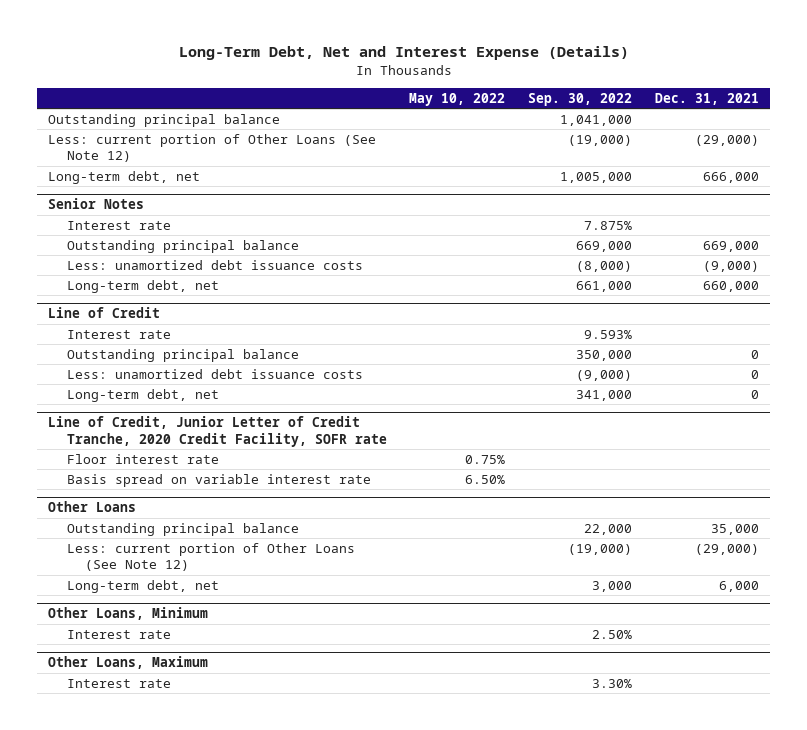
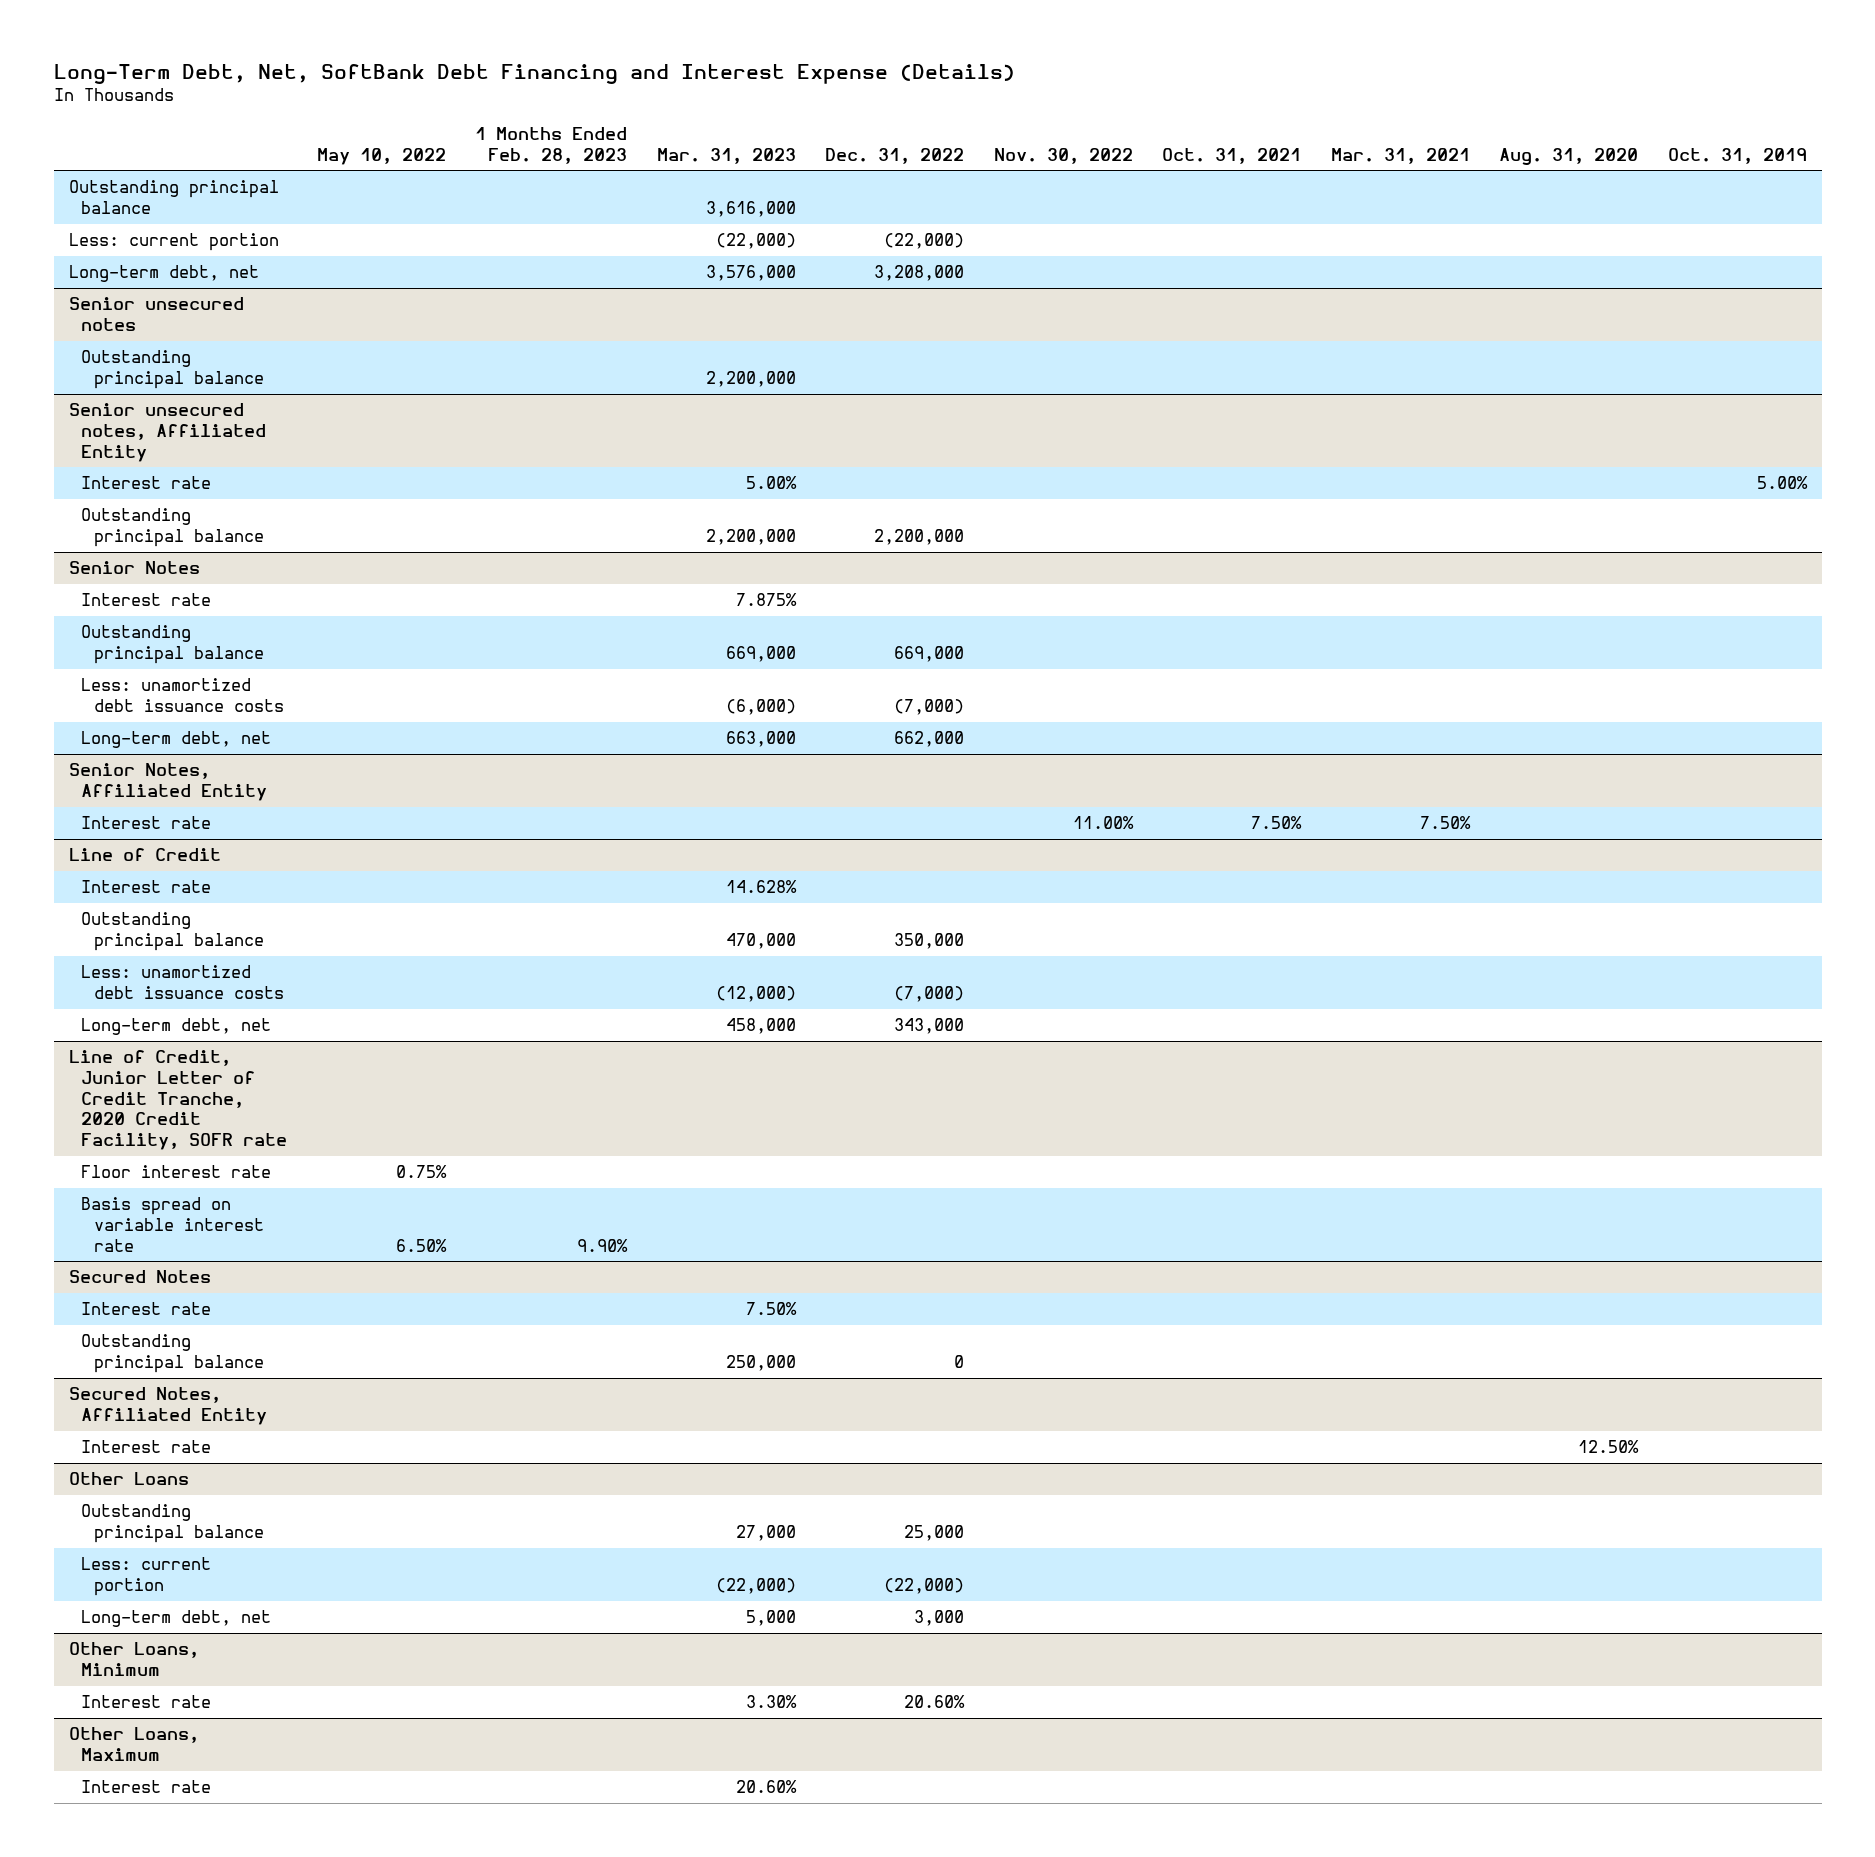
- Long-Term Debt, Net and Interest Expense (Details)
+ Long-Term Debt, Net, SoftBank Debt Financing and Interest Expense (Details)
- | May 10, 2022 | Sep. 30, 2022 | Dec. 31, 2021
+ | May 10, 2022 | 1 Months Ended Feb. 28, 2023 | Mar. 31, 2023 | Dec. 31, 2022 | Nov. 30, 2022 | Oct. 31, 2021 | Mar. 31, 2021 | Aug. 31, 2020 | Oct. 31, 2019
- Less: current portion of Other Loans (See Note 12) | | (19,000) | (29,000)
+ Less: current portion | | | (22,000) | (22,000) | | | | |
+ Senior unsecured notes
+ Outstanding principal balance | | | 2,200,000 | | | | | |
+ Senior unsecured notes, Affiliated Entity
+ Interest rate | | | 5.00% | | | | | | 5.00%
+ Outstanding principal balance | | | 2,200,000 | 2,200,000 | | | | |
+ Senior Notes, Affiliated Entity
+ Interest rate | | | | | 11.00% | 7.50% | 7.50% | |
+ Secured Notes
+ Interest rate | | | 7.50% | | | | | |
+ Outstanding principal balance | | | 250,000 | 0 | | | | |
+ Secured Notes, Affiliated Entity
+ Interest rate | | | | | | | | 12.50% |
@ Other Loans
- Less: current portion of Other Loans (See Note 12) | | (19,000) | (29,000)
+ Less: current portion | | | (22,000) | (22,000) | | | | |

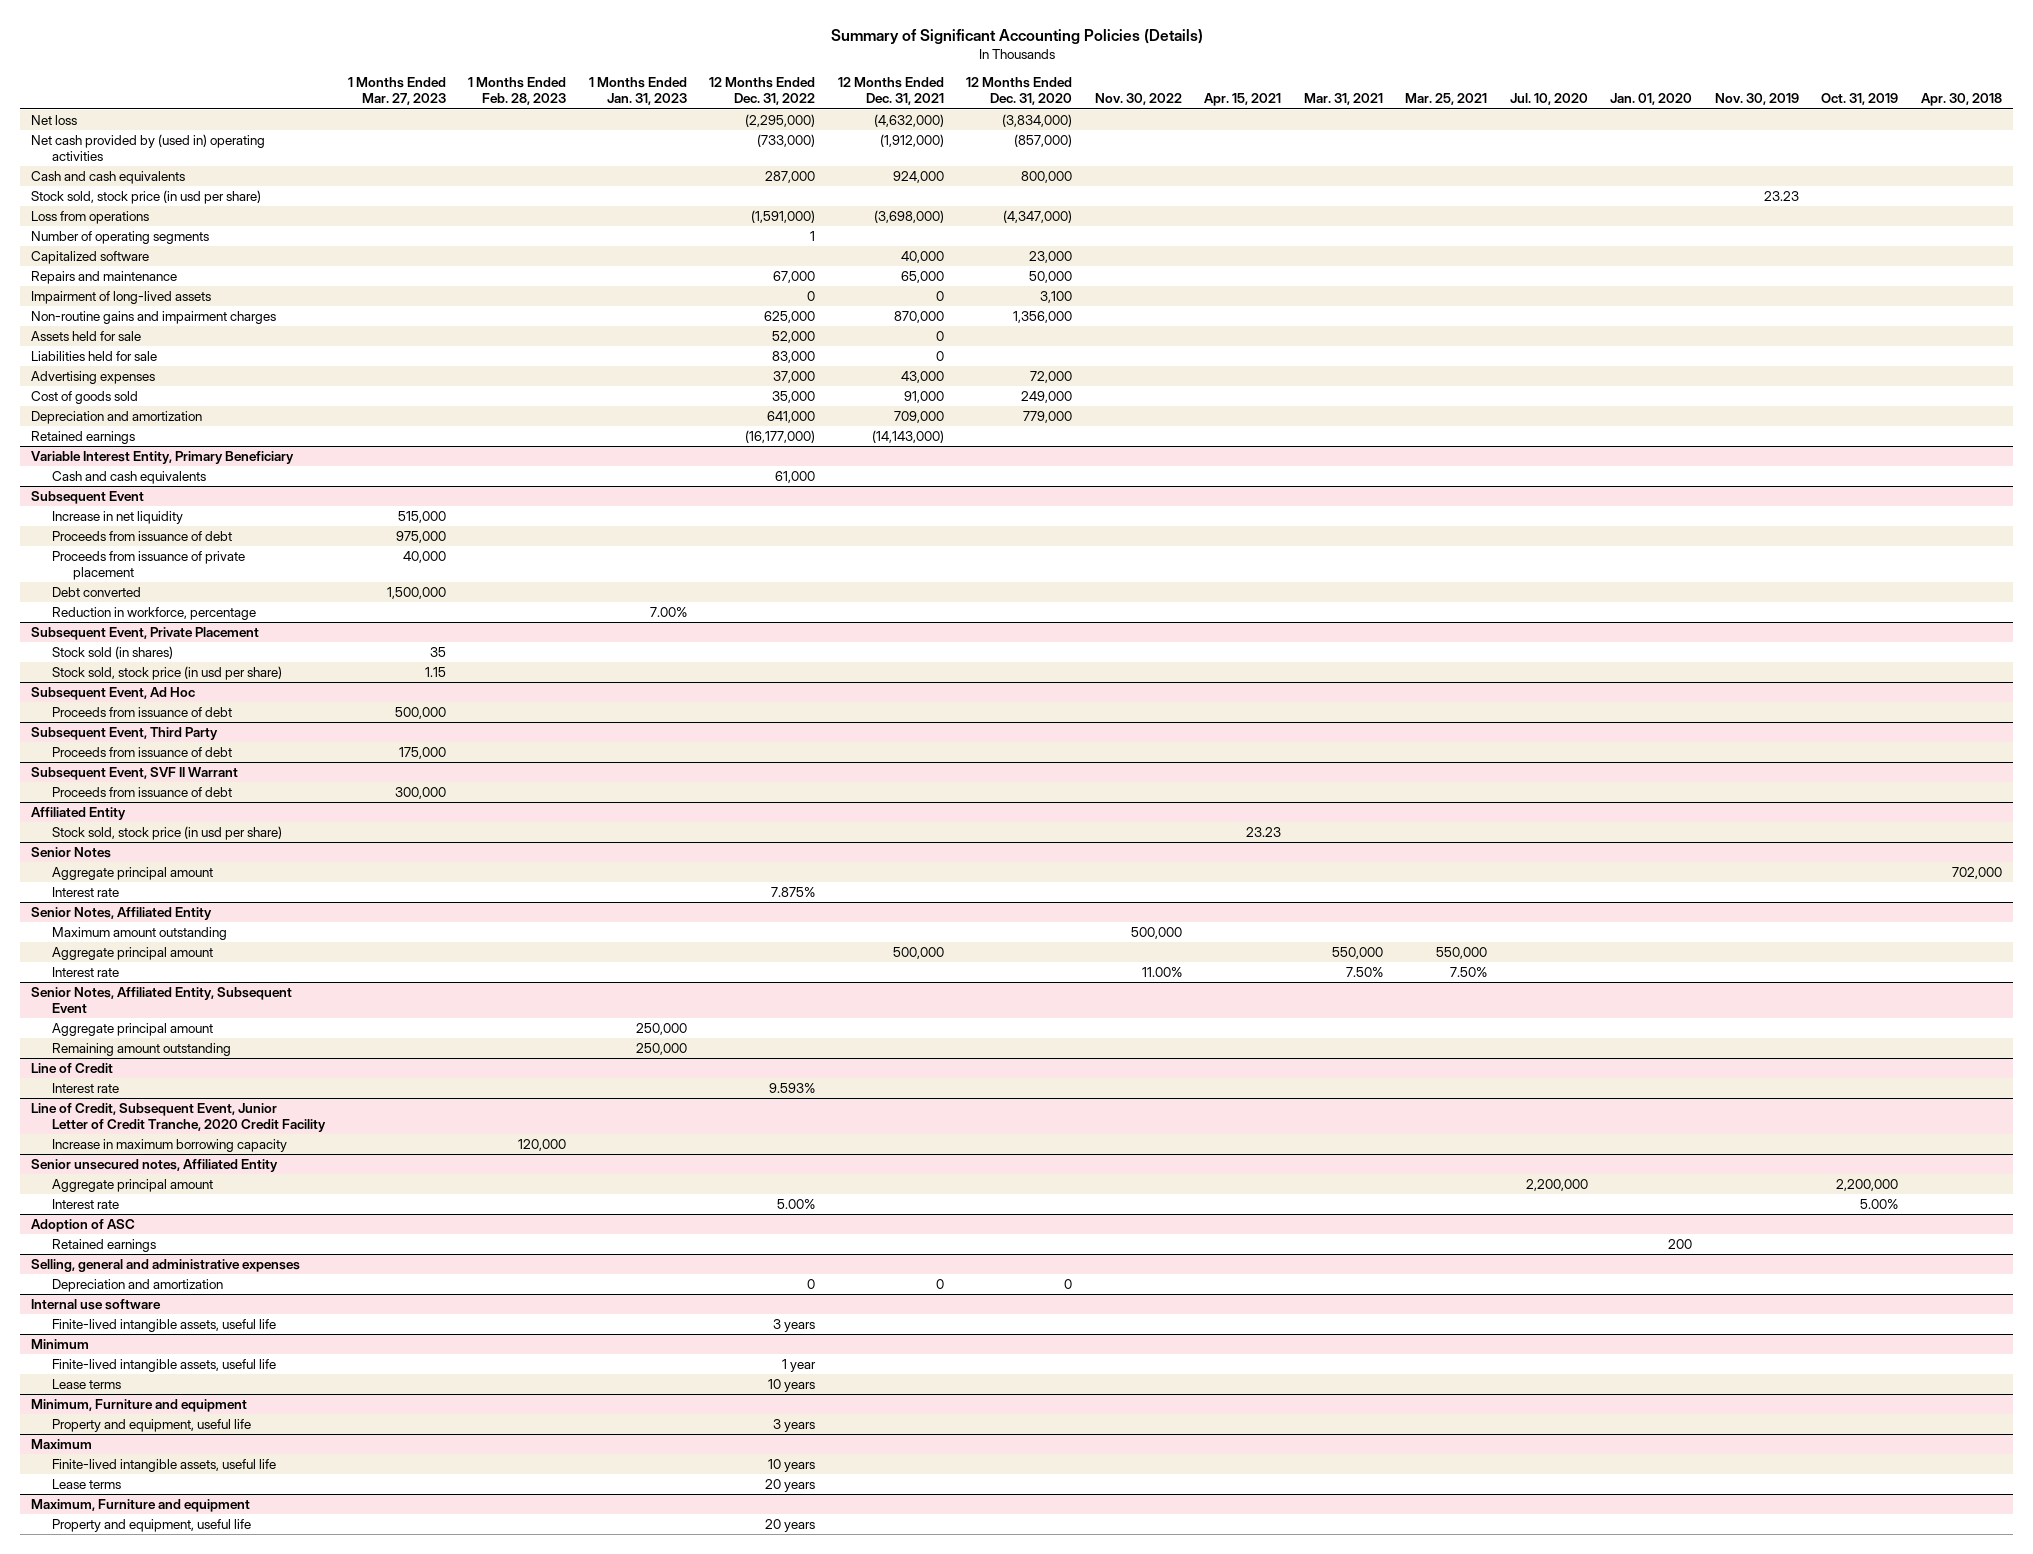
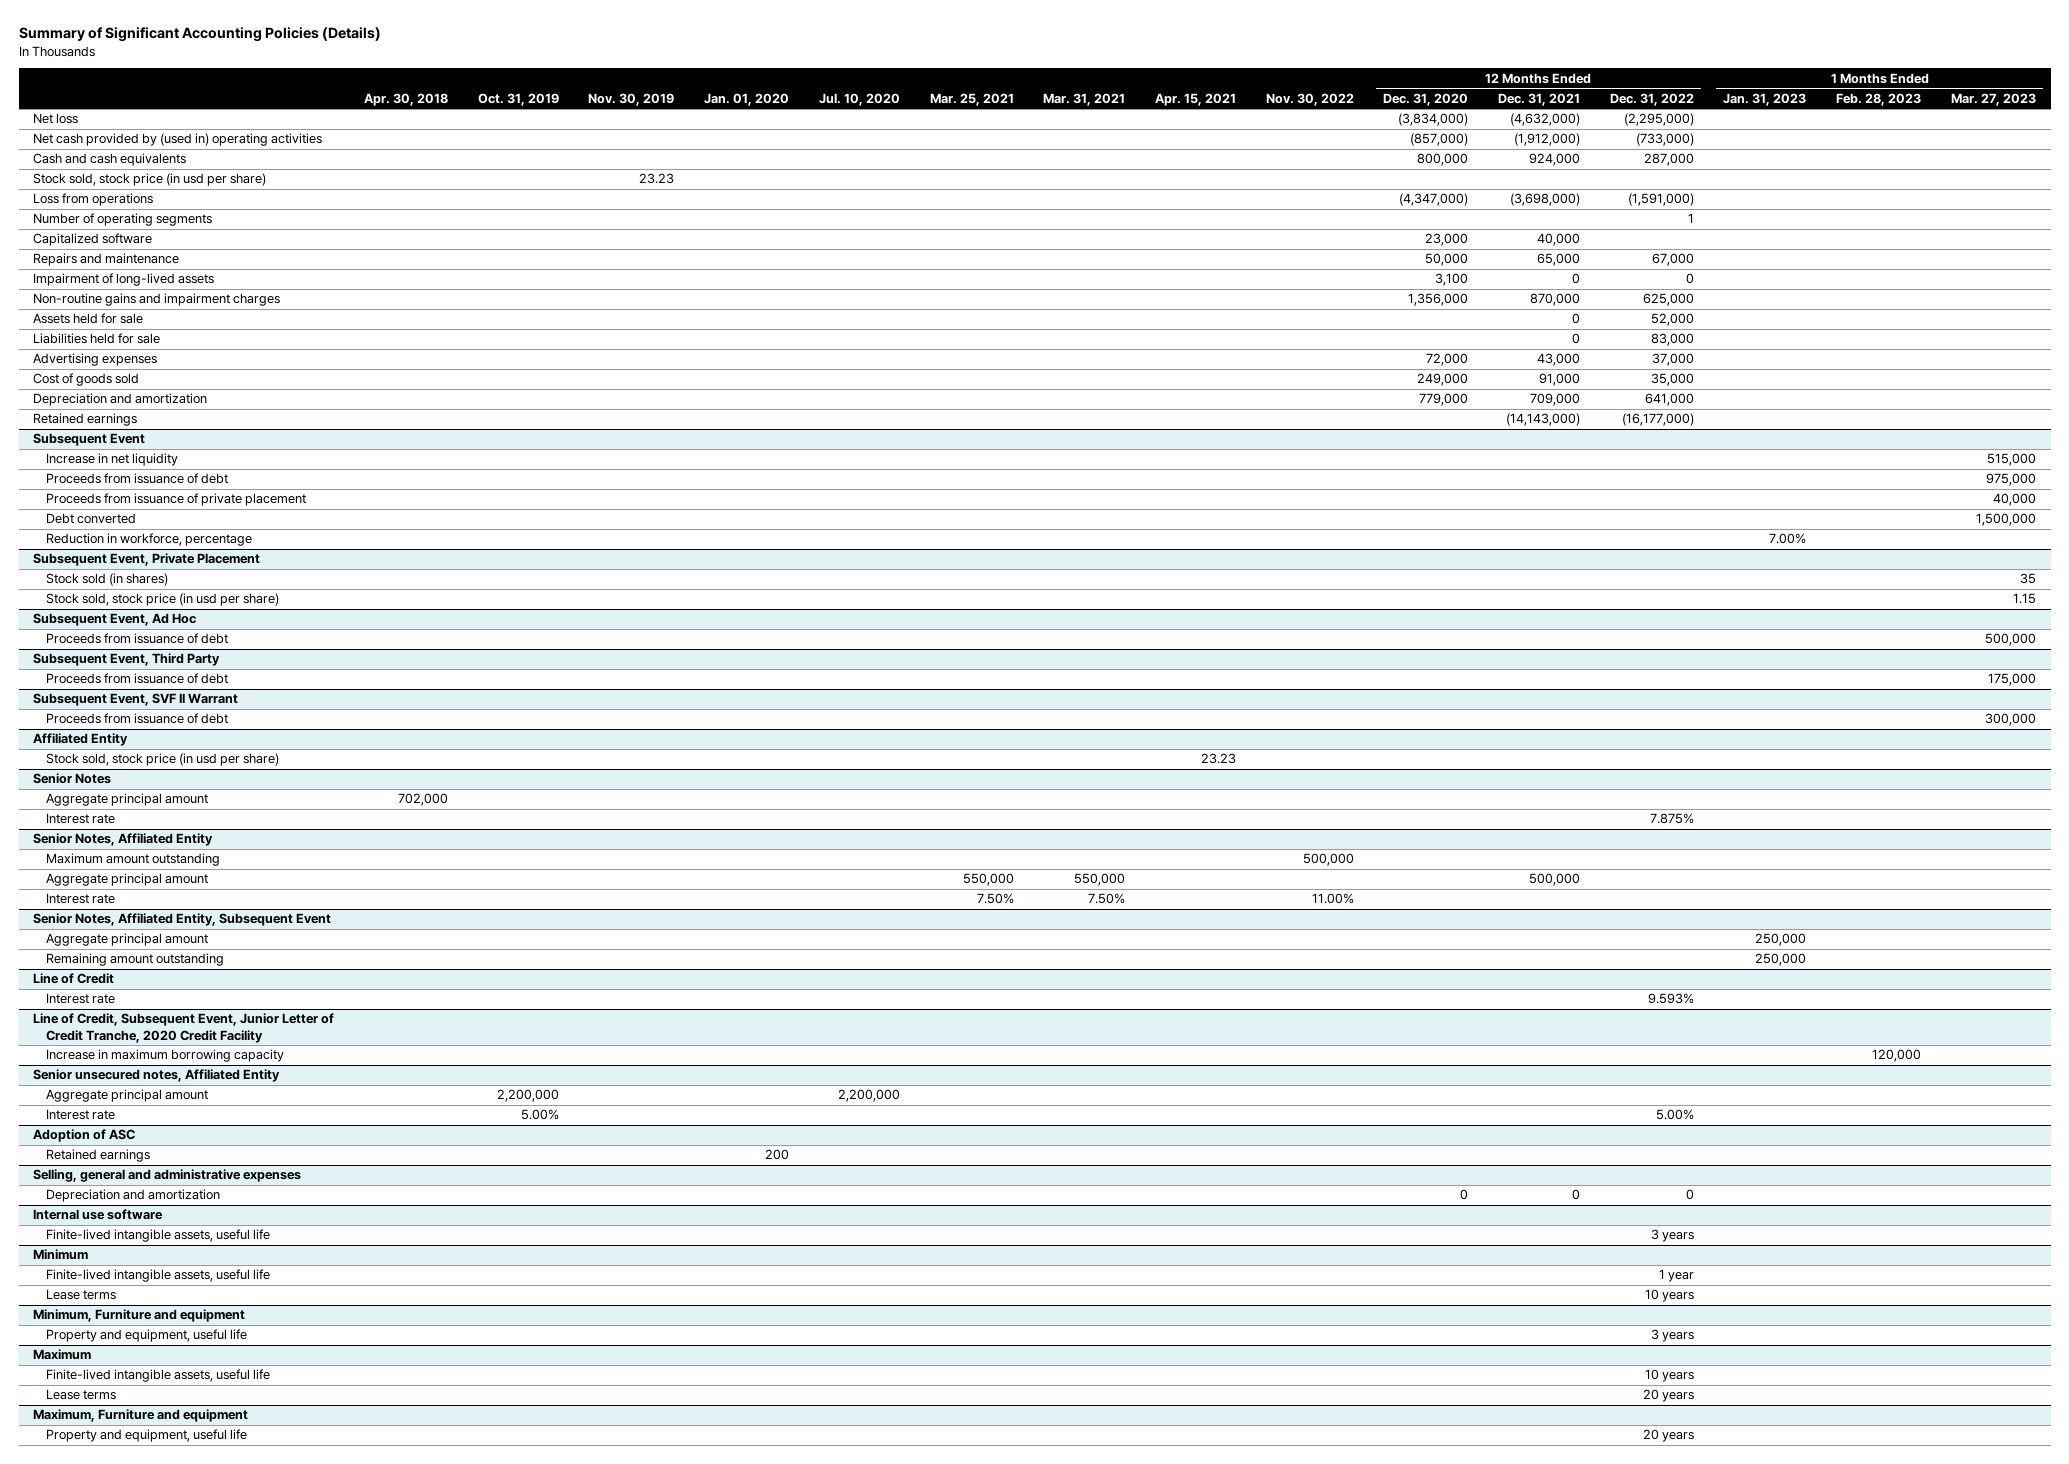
- | 1 Months Ended Mar. 27, 2023 | 1 Months Ended Feb. 28, 2023 | 1 Months Ended Jan. 31, 2023 | 12 Months Ended Dec. 31, 2022 | 12 Months Ended Dec. 31, 2021 | 12 Months Ended Dec. 31, 2020 | Nov. 30, 2022 | Apr. 15, 2021 | Mar. 31, 2021 | Mar. 25, 2021 | Jul. 10, 2020 | Jan. 01, 2020 | Nov. 30, 2019 | Oct. 31, 2019 | Apr. 30, 2018
+ | Apr. 30, 2018 | Oct. 31, 2019 | Nov. 30, 2019 | Jan. 01, 2020 | Jul. 10, 2020 | Mar. 25, 2021 | Mar. 31, 2021 | Apr. 15, 2021 | Nov. 30, 2022 | 12 Months Ended Dec. 31, 2020 | 12 Months Ended Dec. 31, 2021 | 12 Months Ended Dec. 31, 2022 | 1 Months Ended Jan. 31, 2023 | 1 Months Ended Feb. 28, 2023 | 1 Months Ended Mar. 27, 2023
- Variable Interest Entity, Primary Beneficiary
- Cash and cash equivalents | | | | 61,000 | | | | | | | | | | |

